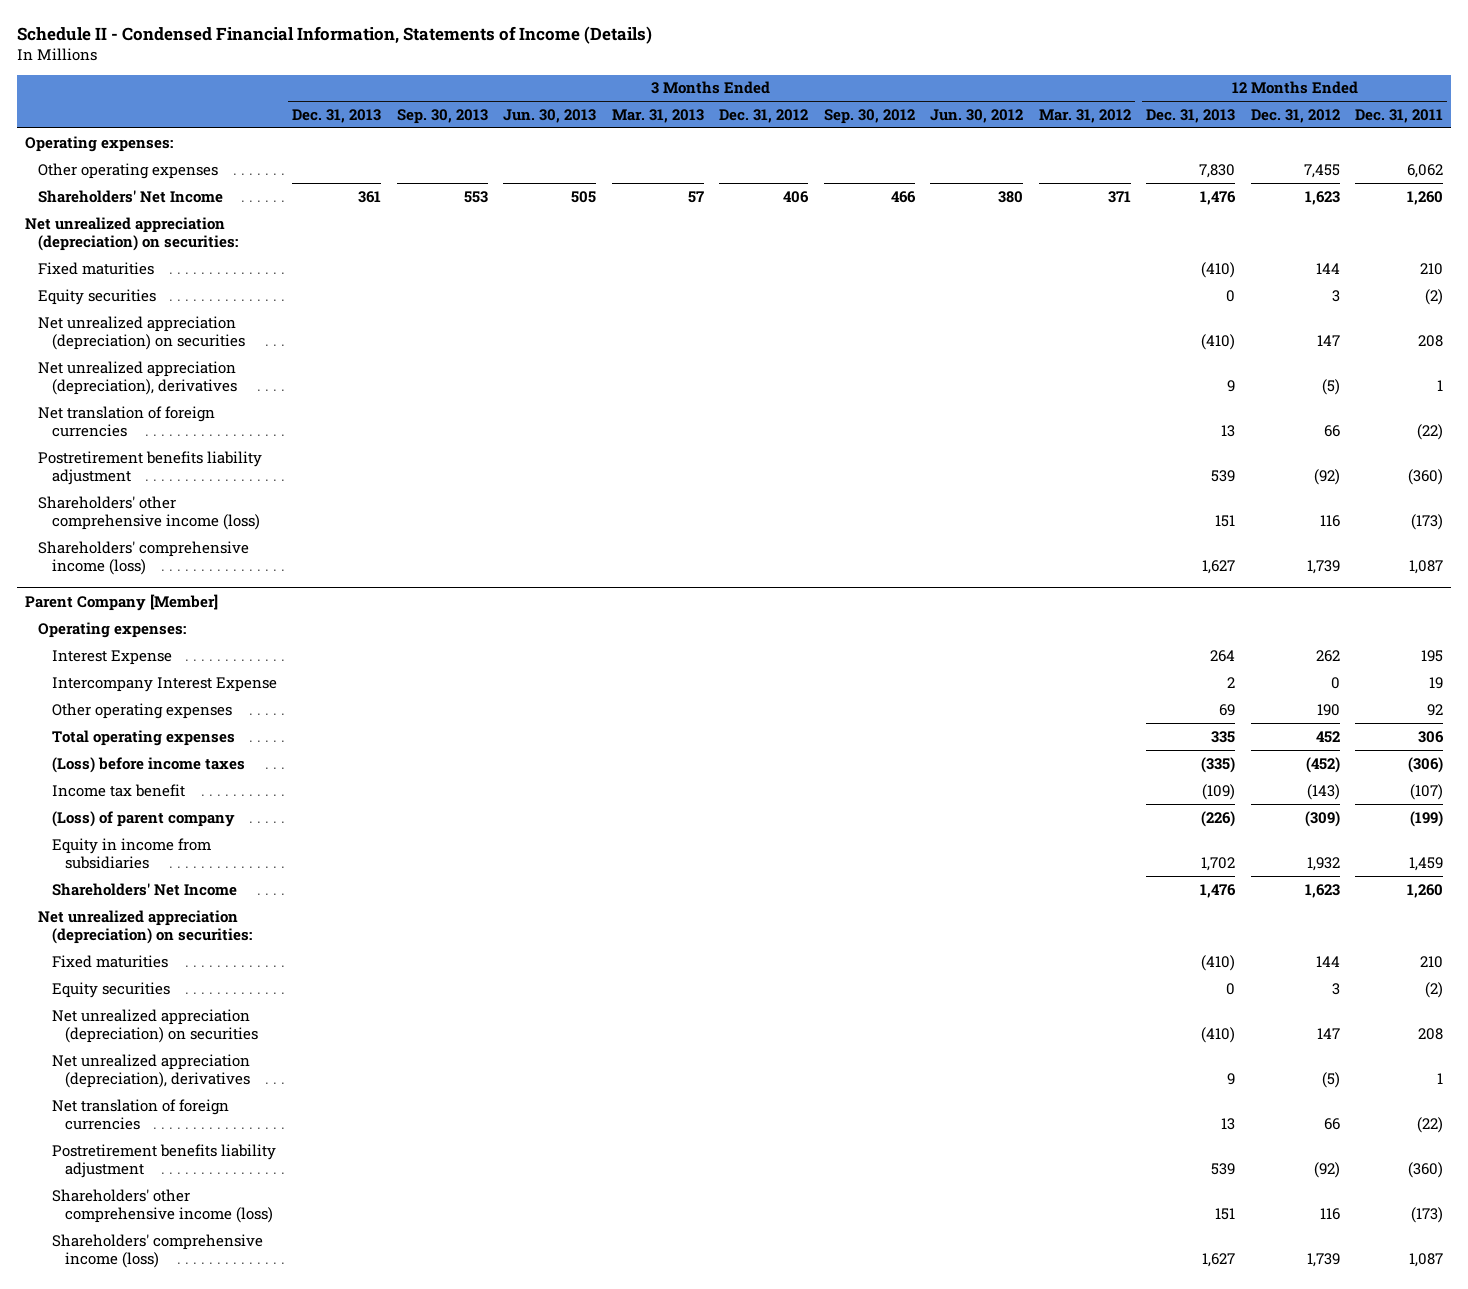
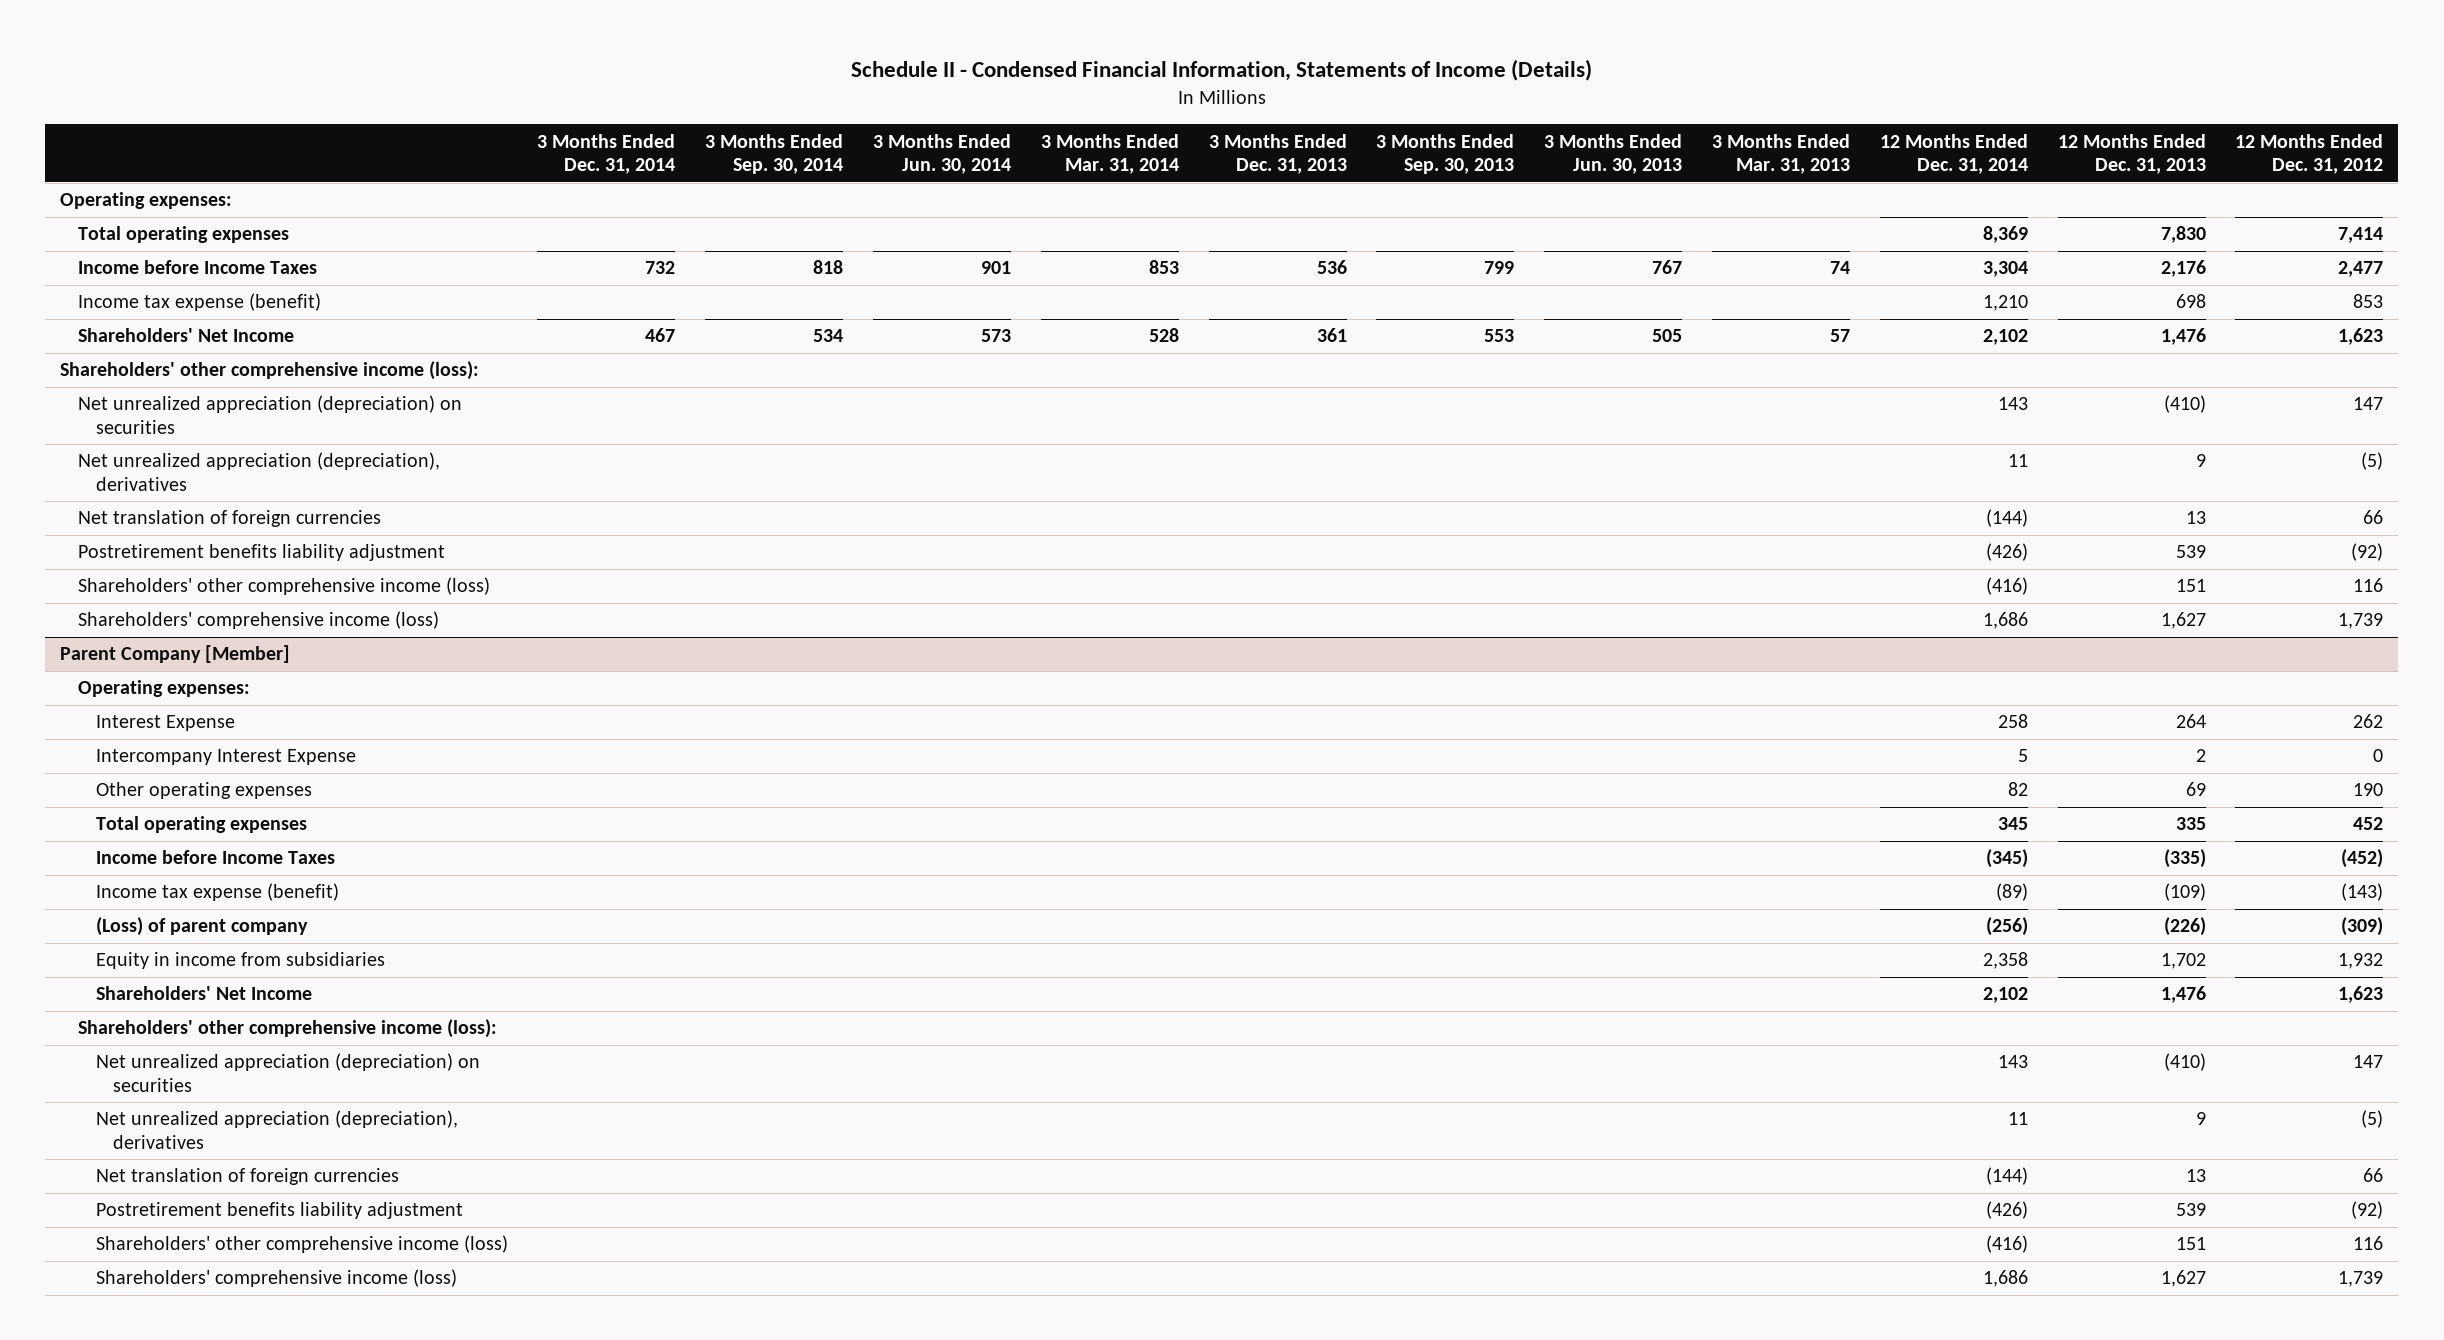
- | 3 Months Ended Dec. 31, 2013 | 3 Months Ended Sep. 30, 2013 | 3 Months Ended Jun. 30, 2013 | 3 Months Ended Mar. 31, 2013 | 3 Months Ended Dec. 31, 2012 | 3 Months Ended Sep. 30, 2012 | 3 Months Ended Jun. 30, 2012 | 3 Months Ended Mar. 31, 2012 | 12 Months Ended Dec. 31, 2013 | 12 Months Ended Dec. 31, 2012 | 12 Months Ended Dec. 31, 2011
+ | 3 Months Ended Dec. 31, 2014 | 3 Months Ended Sep. 30, 2014 | 3 Months Ended Jun. 30, 2014 | 3 Months Ended Mar. 31, 2014 | 3 Months Ended Dec. 31, 2013 | 3 Months Ended Sep. 30, 2013 | 3 Months Ended Jun. 30, 2013 | 3 Months Ended Mar. 31, 2013 | 12 Months Ended Dec. 31, 2014 | 12 Months Ended Dec. 31, 2013 | 12 Months Ended Dec. 31, 2012
- Other operating expenses | | | | | | | | | 7,830 | 7,455 | 6,062
+ Total operating expenses | | | | | | | | | 8,369 | 7,830 | 7,414
+ Income before Income Taxes | 732 | 818 | 901 | 853 | 536 | 799 | 767 | 74 | 3,304 | 2,176 | 2,477
+ Income tax expense (benefit) | | | | | | | | | 1,210 | 698 | 853
- Net unrealized appreciation (depreciation) on securities:
- Fixed maturities | | | | | | | | | (410) | 144 | 210
- Equity securities | | | | | | | | | 0 | 3 | (2)
+ Shareholders' other comprehensive income (loss):
@ Parent Company [Member]
- (Loss) before income taxes | | | | | | | | | (335) | (452) | (306)
- Income tax benefit | | | | | | | | | (109) | (143) | (107)
+ Income before Income Taxes | | | | | | | | | (345) | (335) | (452)
+ Income tax expense (benefit) | | | | | | | | | (89) | (109) | (143)
- Net unrealized appreciation (depreciation) on securities:
- Fixed maturities | | | | | | | | | (410) | 144 | 210
- Equity securities | | | | | | | | | 0 | 3 | (2)
+ Shareholders' other comprehensive income (loss):

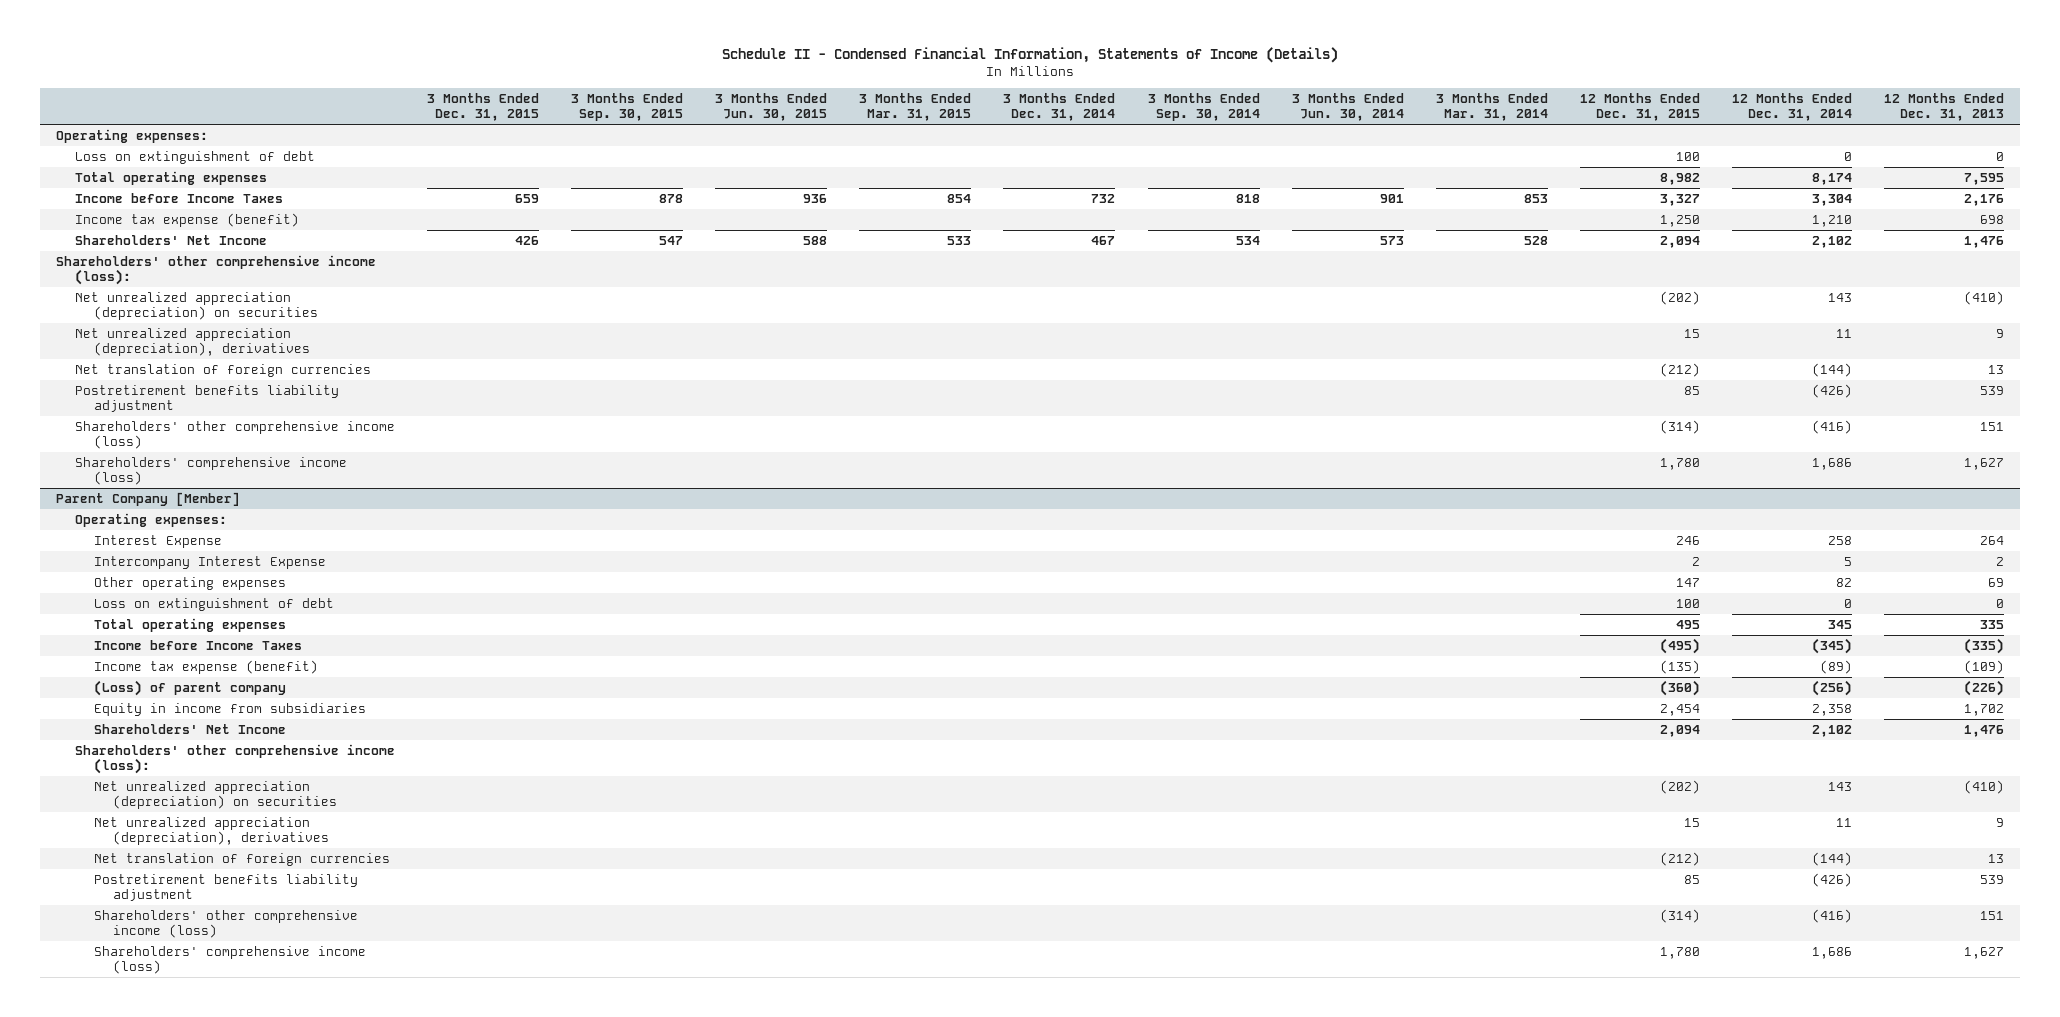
- | 3 Months Ended Dec. 31, 2014 | 3 Months Ended Sep. 30, 2014 | 3 Months Ended Jun. 30, 2014 | 3 Months Ended Mar. 31, 2014 | 3 Months Ended Dec. 31, 2013 | 3 Months Ended Sep. 30, 2013 | 3 Months Ended Jun. 30, 2013 | 3 Months Ended Mar. 31, 2013 | 12 Months Ended Dec. 31, 2014 | 12 Months Ended Dec. 31, 2013 | 12 Months Ended Dec. 31, 2012
+ | 3 Months Ended Dec. 31, 2015 | 3 Months Ended Sep. 30, 2015 | 3 Months Ended Jun. 30, 2015 | 3 Months Ended Mar. 31, 2015 | 3 Months Ended Dec. 31, 2014 | 3 Months Ended Sep. 30, 2014 | 3 Months Ended Jun. 30, 2014 | 3 Months Ended Mar. 31, 2014 | 12 Months Ended Dec. 31, 2015 | 12 Months Ended Dec. 31, 2014 | 12 Months Ended Dec. 31, 2013
- Total operating expenses | | | | | | | | | 8,369 | 7,830 | 7,414
+ Loss on extinguishment of debt | | | | | | | | | 100 | 0 | 0
+ Total operating expenses | | | | | | | | | 8,982 | 8,174 | 7,595
@ Parent Company [Member]
+ Loss on extinguishment of debt | | | | | | | | | 100 | 0 | 0

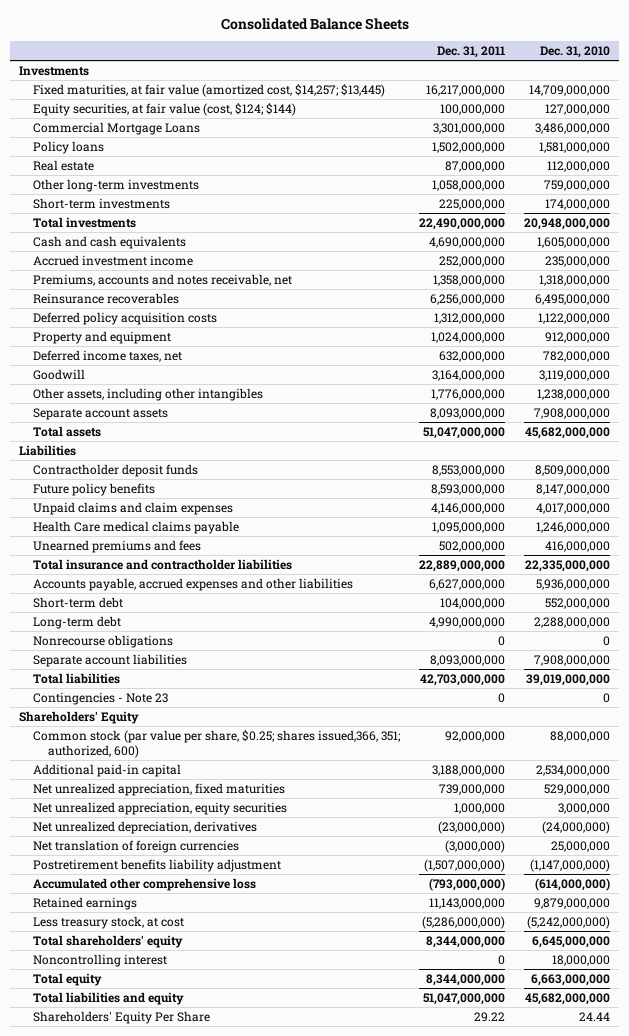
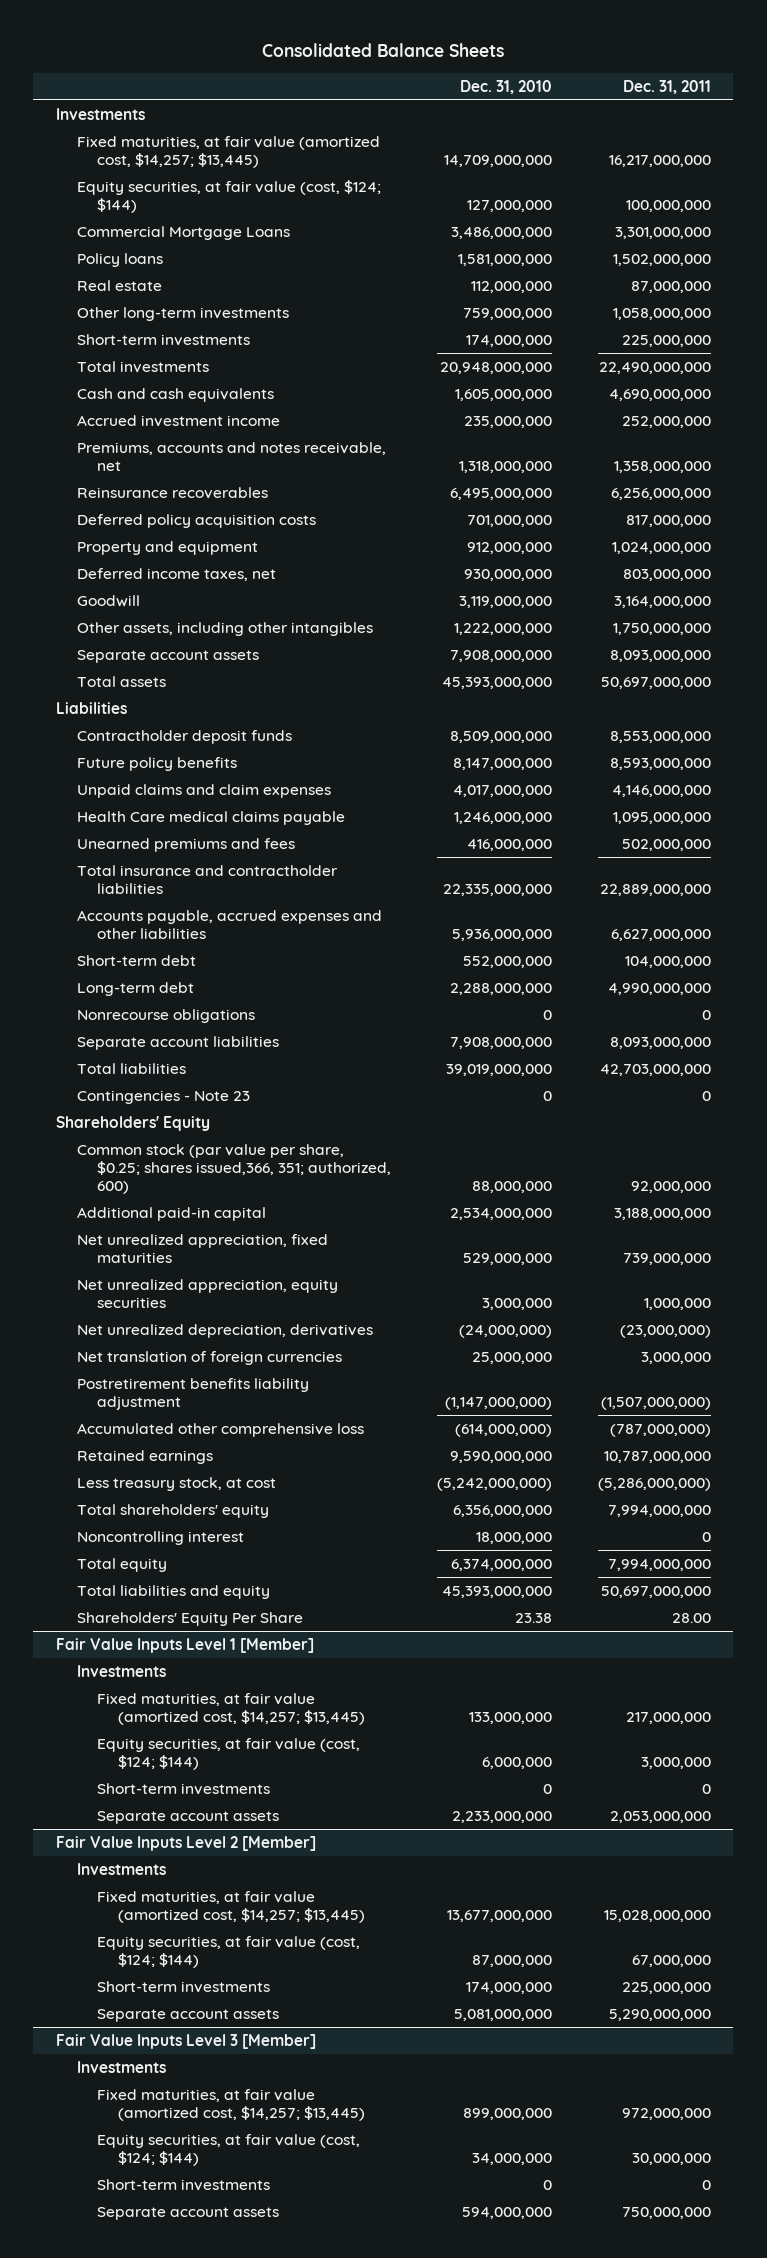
- | Dec. 31, 2011 | Dec. 31, 2010
+ | Dec. 31, 2010 | Dec. 31, 2011
- Deferred policy acquisition costs | 1,312,000,000 | 1,122,000,000
+ Deferred policy acquisition costs | 701,000,000 | 817,000,000
- Deferred income taxes, net | 632,000,000 | 782,000,000
+ Deferred income taxes, net | 930,000,000 | 803,000,000
- Other assets, including other intangibles | 1,776,000,000 | 1,238,000,000
+ Other assets, including other intangibles | 1,222,000,000 | 1,750,000,000
- Total assets | 51,047,000,000 | 45,682,000,000
+ Total assets | 45,393,000,000 | 50,697,000,000
- Net translation of foreign currencies | (3,000,000) | 25,000,000
+ Net translation of foreign currencies | 25,000,000 | 3,000,000
- Accumulated other comprehensive loss | (793,000,000) | (614,000,000)
- Retained earnings | 11,143,000,000 | 9,879,000,000
+ Accumulated other comprehensive loss | (614,000,000) | (787,000,000)
+ Retained earnings | 9,590,000,000 | 10,787,000,000
- Total shareholders' equity | 8,344,000,000 | 6,645,000,000
+ Total shareholders' equity | 6,356,000,000 | 7,994,000,000
- Total equity | 8,344,000,000 | 6,663,000,000
- Total liabilities and equity | 51,047,000,000 | 45,682,000,000
- Shareholders' Equity Per Share | 29.22 | 24.44
+ Total equity | 6,374,000,000 | 7,994,000,000
+ Total liabilities and equity | 45,393,000,000 | 50,697,000,000
+ Shareholders' Equity Per Share | 23.38 | 28.00
+ Fair Value Inputs Level 1 [Member]
+ Investments
+ Fixed maturities, at fair value (amortized cost, $14,257; $13,445) | 133,000,000 | 217,000,000
+ Equity securities, at fair value (cost, $124; $144) | 6,000,000 | 3,000,000
+ Short-term investments | 0 | 0
+ Separate account assets | 2,233,000,000 | 2,053,000,000
+ Fair Value Inputs Level 2 [Member]
+ Investments
+ Fixed maturities, at fair value (amortized cost, $14,257; $13,445) | 13,677,000,000 | 15,028,000,000
+ Equity securities, at fair value (cost, $124; $144) | 87,000,000 | 67,000,000
+ Short-term investments | 174,000,000 | 225,000,000
+ Separate account assets | 5,081,000,000 | 5,290,000,000
+ Fair Value Inputs Level 3 [Member]
+ Investments
+ Fixed maturities, at fair value (amortized cost, $14,257; $13,445) | 899,000,000 | 972,000,000
+ Equity securities, at fair value (cost, $124; $144) | 34,000,000 | 30,000,000
+ Short-term investments | 0 | 0
+ Separate account assets | 594,000,000 | 750,000,000

